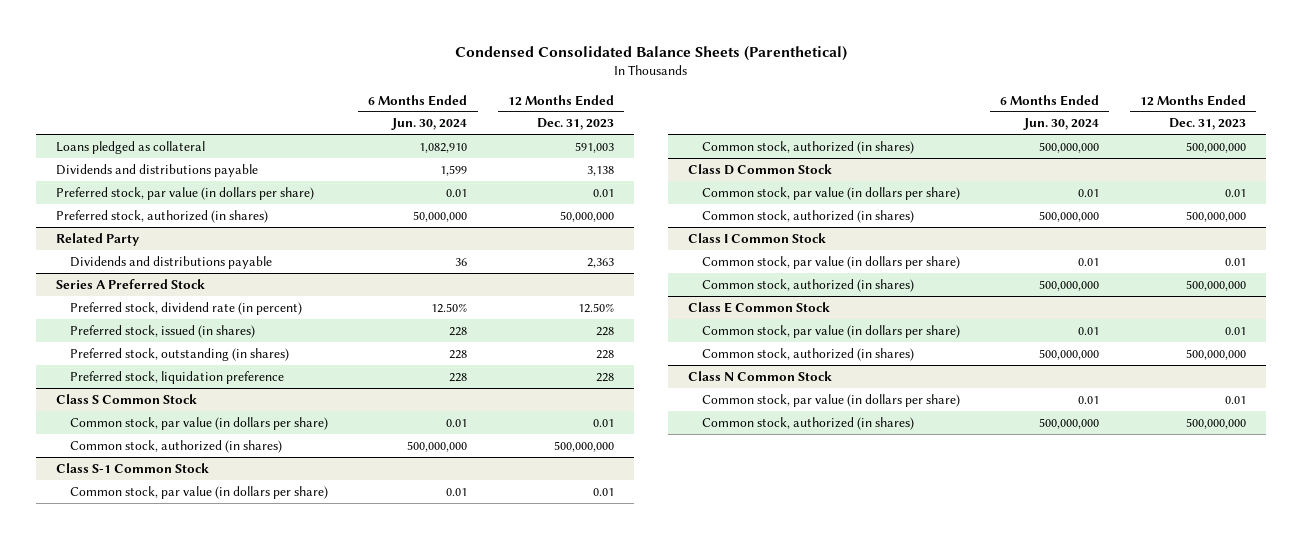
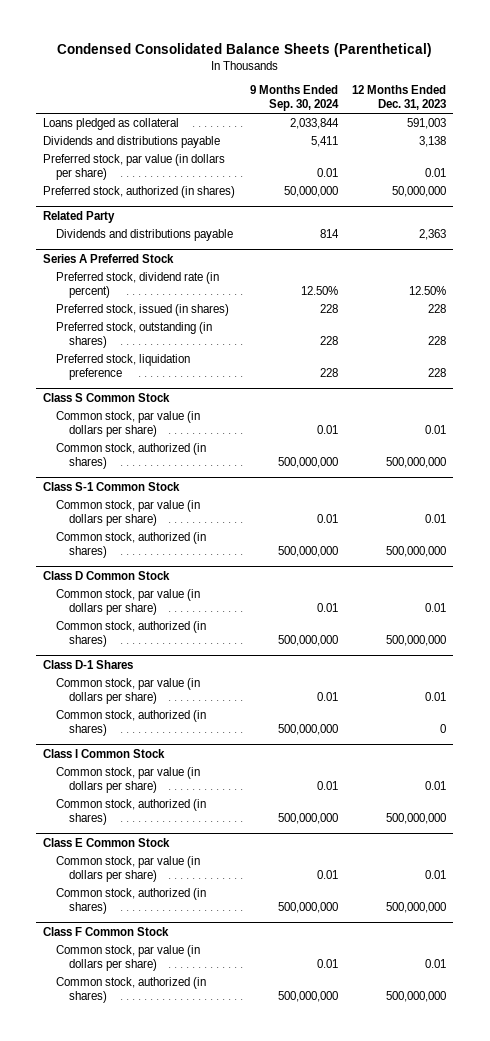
- | 6 Months Ended Jun. 30, 2024 | 12 Months Ended Dec. 31, 2023
+ | 9 Months Ended Sep. 30, 2024 | 12 Months Ended Dec. 31, 2023
+ Class D-1 Shares
+ Common stock, par value (in dollars per share) | 0.01 | 0.01
+ Common stock, authorized (in shares) | 500,000,000 | 0
- Class N Common Stock
+ Class F Common Stock

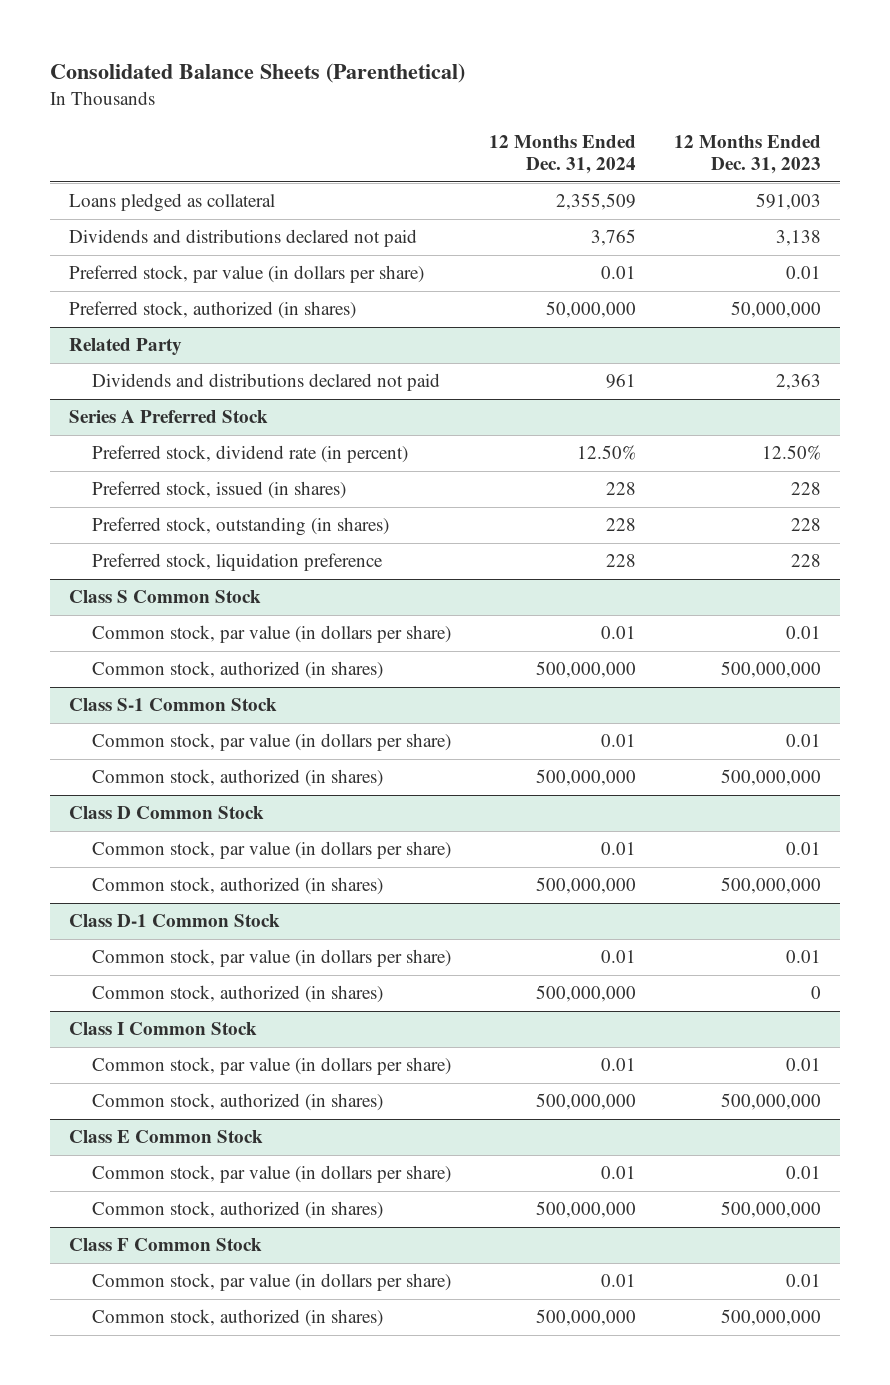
- Condensed Consolidated Balance Sheets (Parenthetical)
+ Consolidated Balance Sheets (Parenthetical)
- | 9 Months Ended Sep. 30, 2024 | 12 Months Ended Dec. 31, 2023
+ | 12 Months Ended Dec. 31, 2024 | 12 Months Ended Dec. 31, 2023
- Dividends and distributions payable | 5,411 | 3,138
+ Dividends and distributions declared not paid | 3,765 | 3,138
@ Related Party
- Dividends and distributions payable | 814 | 2,363
+ Dividends and distributions declared not paid | 961 | 2,363
- Class D-1 Shares
+ Class D-1 Common Stock

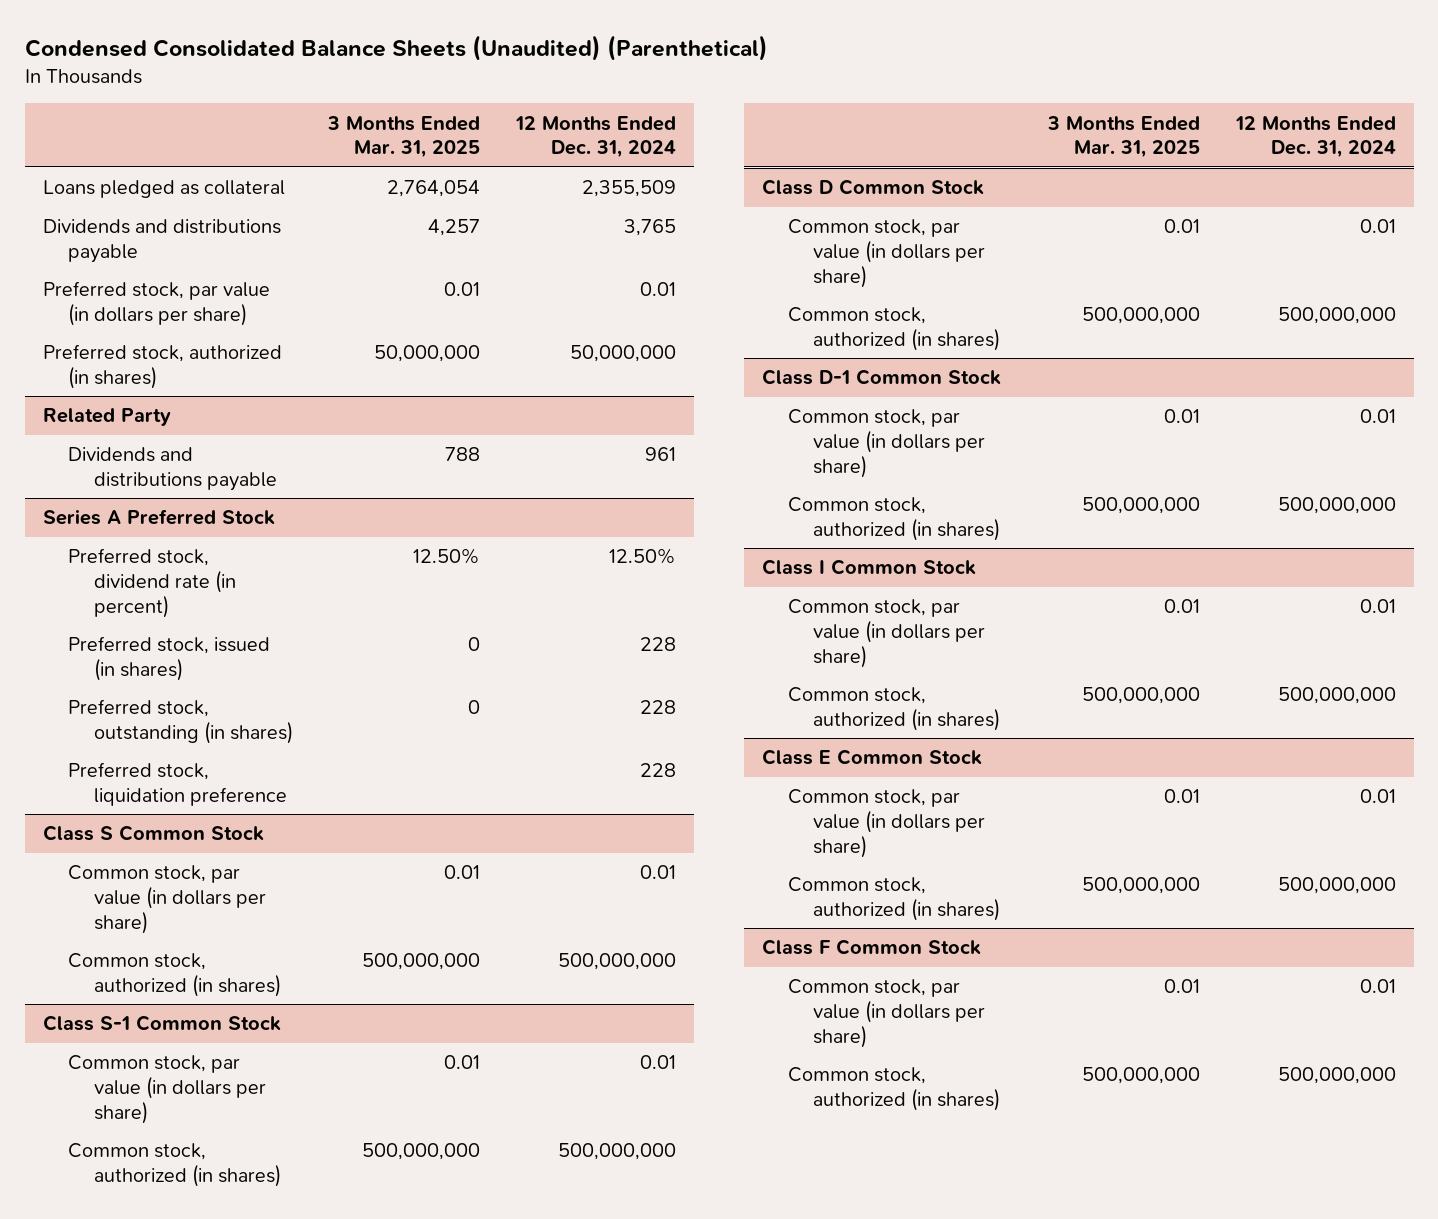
- Consolidated Balance Sheets (Parenthetical)
+ Condensed Consolidated Balance Sheets (Unaudited) (Parenthetical)
- | 12 Months Ended Dec. 31, 2024 | 12 Months Ended Dec. 31, 2023
+ | 3 Months Ended Mar. 31, 2025 | 12 Months Ended Dec. 31, 2024
- Dividends and distributions declared not paid | 3,765 | 3,138
+ Dividends and distributions payable | 4,257 | 3,765
@ Related Party
- Dividends and distributions declared not paid | 961 | 2,363
+ Dividends and distributions payable | 788 | 961

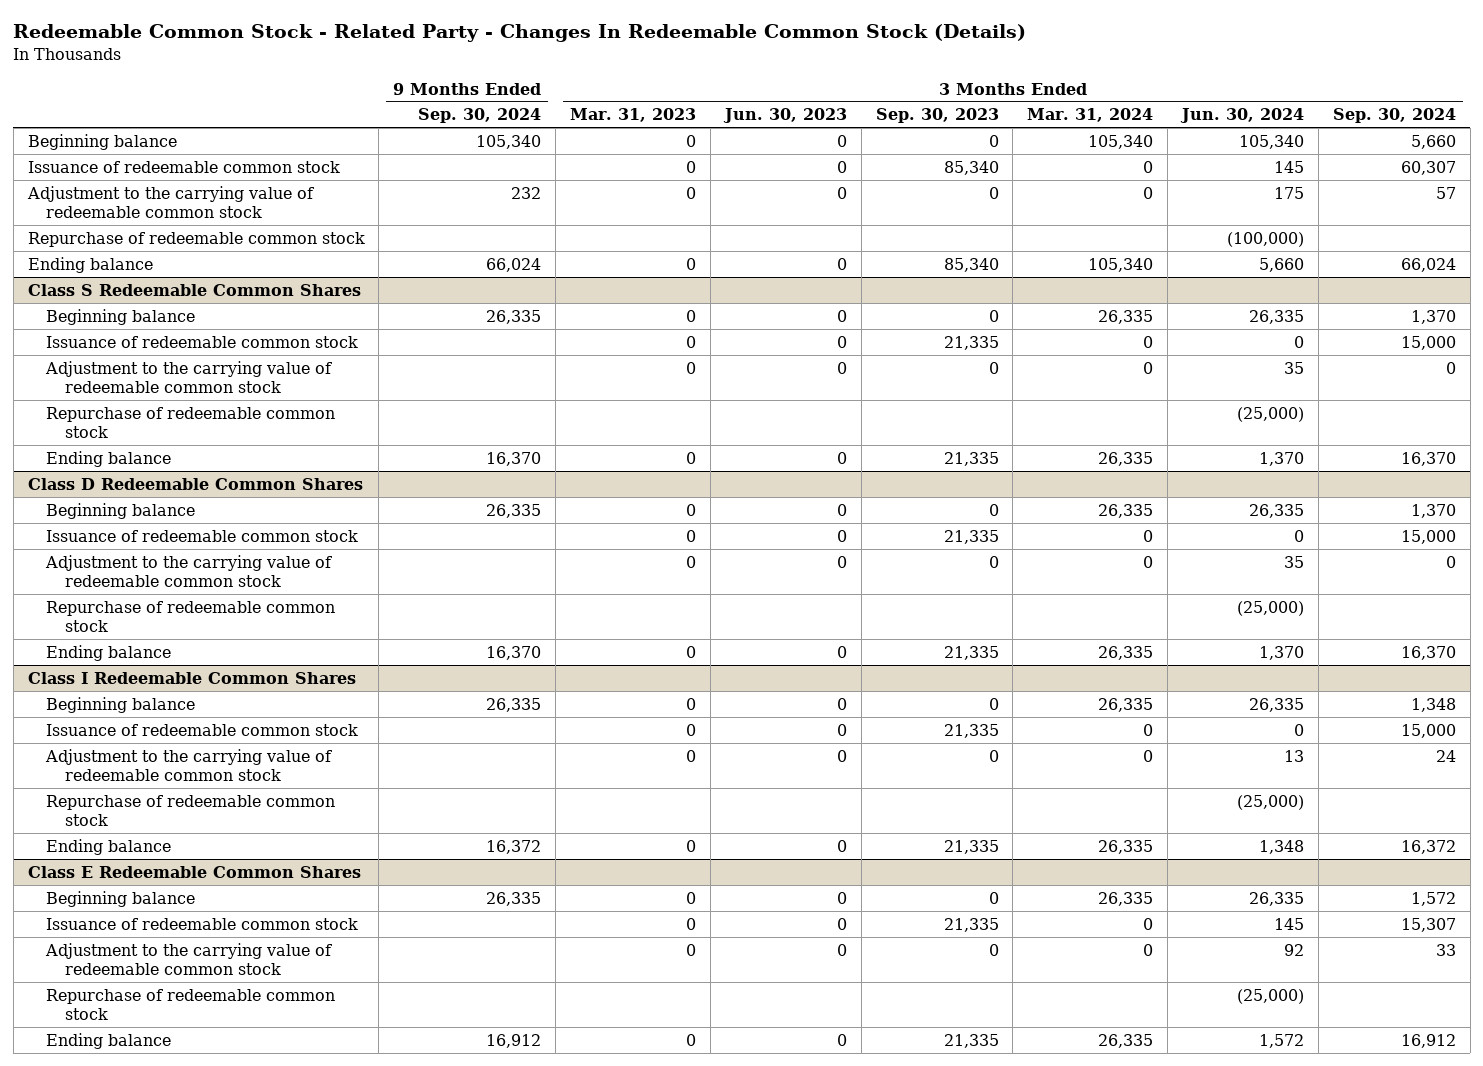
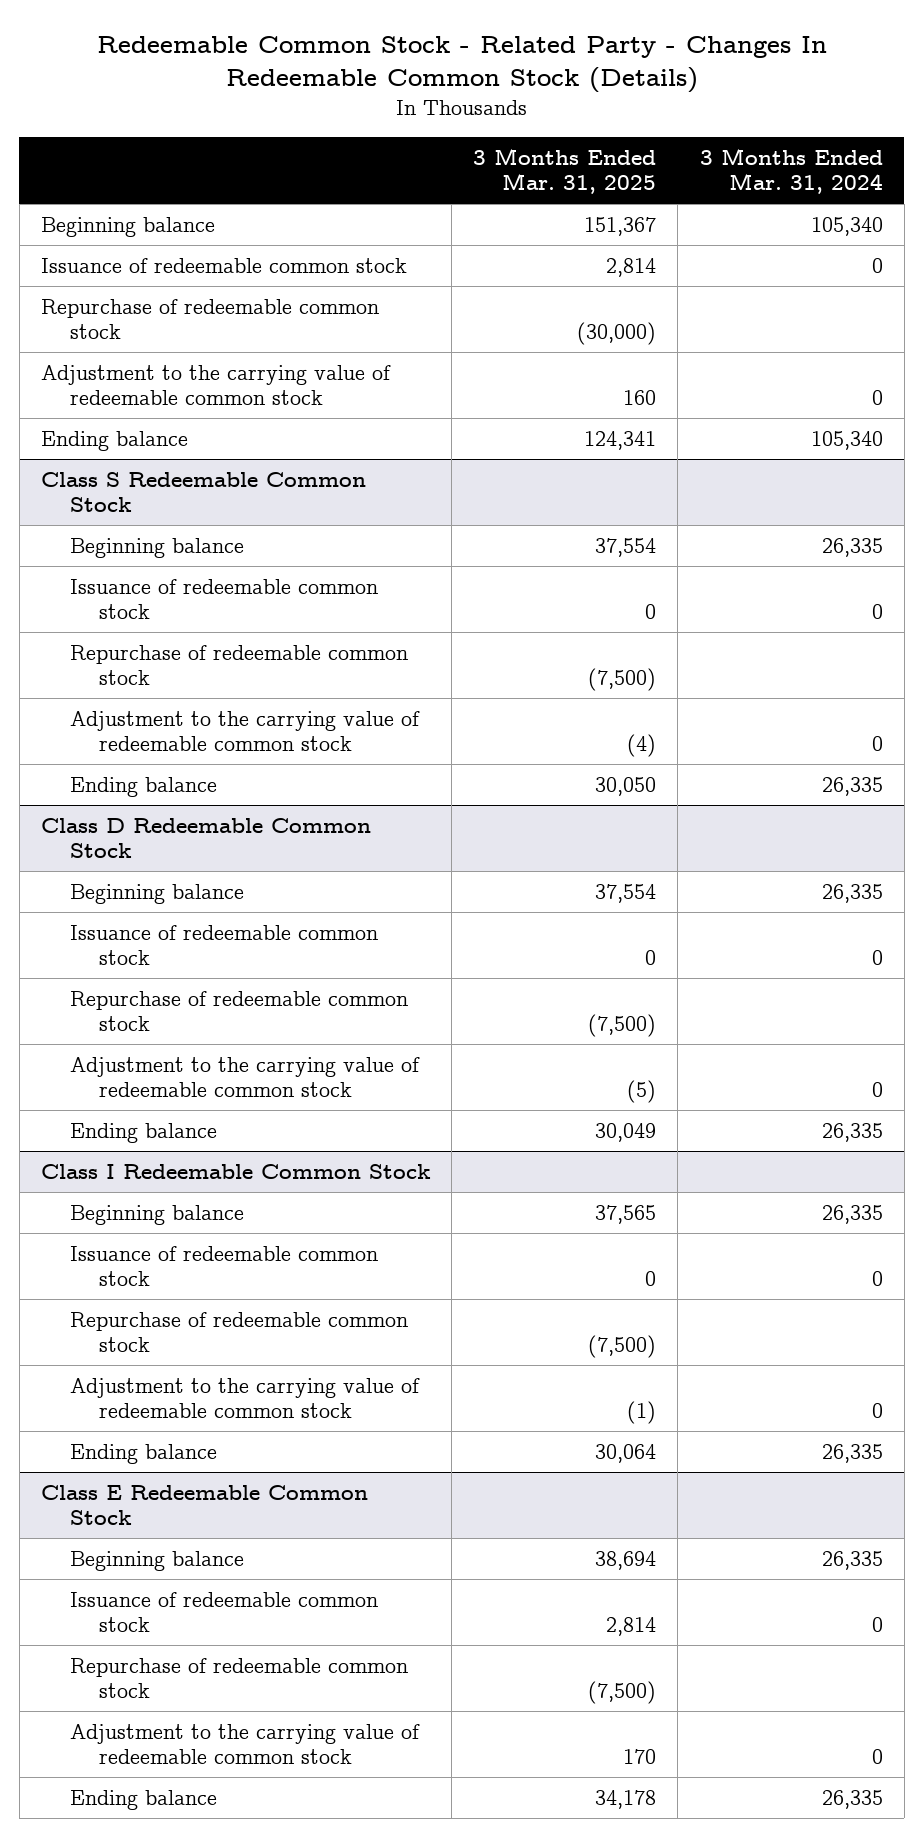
- | 9 Months Ended Sep. 30, 2024 | 3 Months Ended Mar. 31, 2023 | 3 Months Ended Jun. 30, 2023 | 3 Months Ended Sep. 30, 2023 | 3 Months Ended Mar. 31, 2024 | 3 Months Ended Jun. 30, 2024 | 3 Months Ended Sep. 30, 2024
+ | 3 Months Ended Mar. 31, 2025 | 3 Months Ended Mar. 31, 2024
moved down: Adjustment to the carrying value of redeemable common stock | 160 | 0
- Class S Redeemable Common Shares
+ Class S Redeemable Common Stock
- Adjustment to the carrying value of redeemable common stock | | 0 | 0 | 0 | 0 | 35 | 0
+ Adjustment to the carrying value of redeemable common stock | (4) | 0
- Class D Redeemable Common Shares
+ Class D Redeemable Common Stock
- Adjustment to the carrying value of redeemable common stock | | 0 | 0 | 0 | 0 | 35 | 0
+ Adjustment to the carrying value of redeemable common stock | (5) | 0
- Class I Redeemable Common Shares
+ Class I Redeemable Common Stock
- Adjustment to the carrying value of redeemable common stock | | 0 | 0 | 0 | 0 | 13 | 24
+ Adjustment to the carrying value of redeemable common stock | (1) | 0
- Class E Redeemable Common Shares
+ Class E Redeemable Common Stock
- Adjustment to the carrying value of redeemable common stock | | 0 | 0 | 0 | 0 | 92 | 33
+ Adjustment to the carrying value of redeemable common stock | 170 | 0

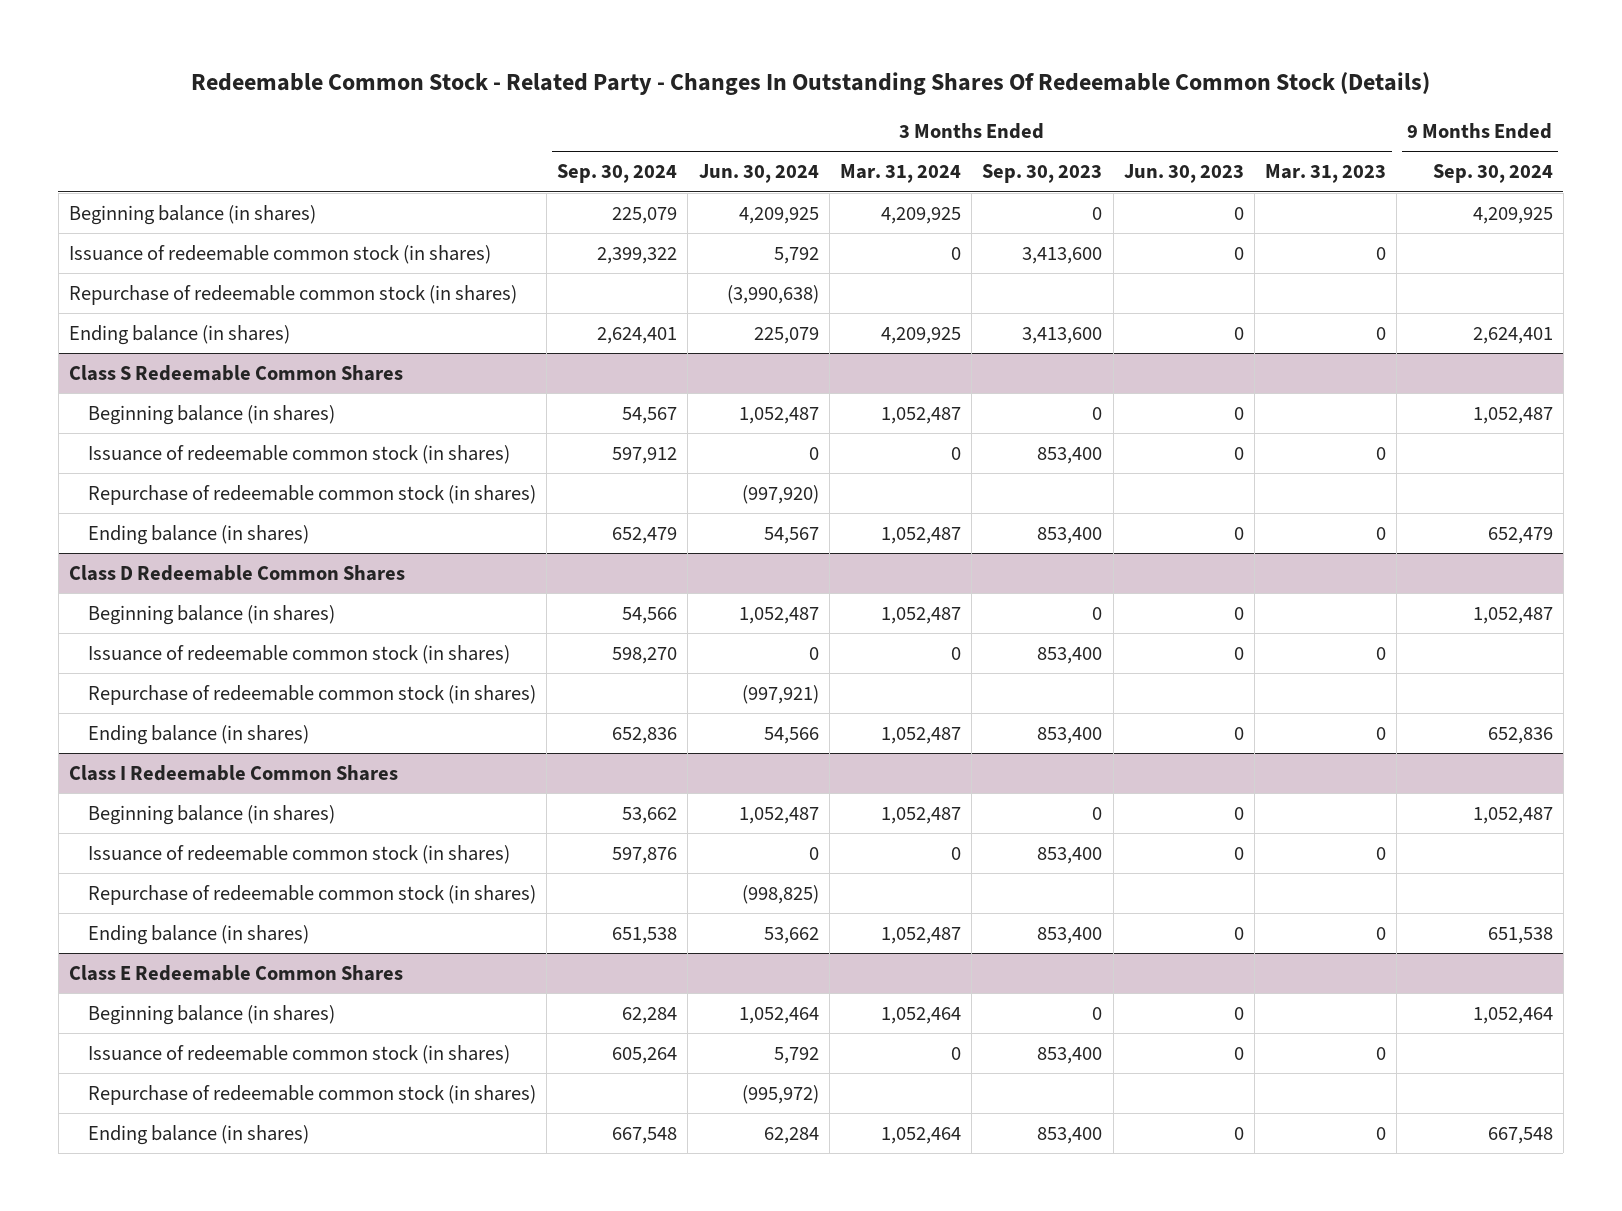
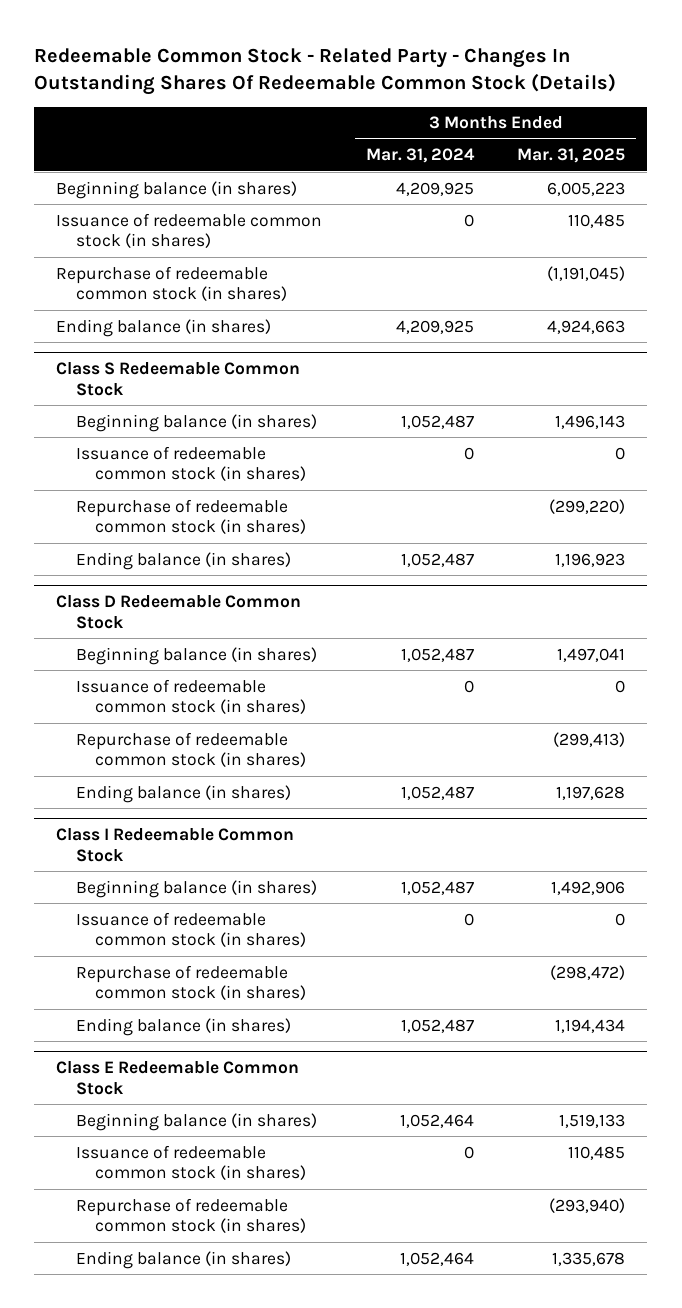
- | 3 Months Ended Sep. 30, 2024 | 3 Months Ended Jun. 30, 2024 | 3 Months Ended Mar. 31, 2024 | 3 Months Ended Sep. 30, 2023 | 3 Months Ended Jun. 30, 2023 | 3 Months Ended Mar. 31, 2023 | 9 Months Ended Sep. 30, 2024
+ | 3 Months Ended Mar. 31, 2024 | 3 Months Ended Mar. 31, 2025
- Class S Redeemable Common Shares
+ Class S Redeemable Common Stock
- Class D Redeemable Common Shares
+ Class D Redeemable Common Stock
- Class I Redeemable Common Shares
+ Class I Redeemable Common Stock
- Class E Redeemable Common Shares
+ Class E Redeemable Common Stock

